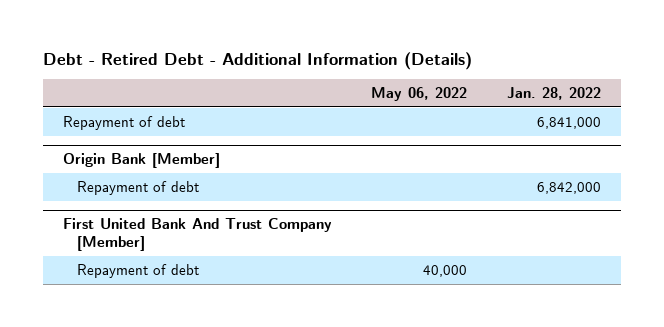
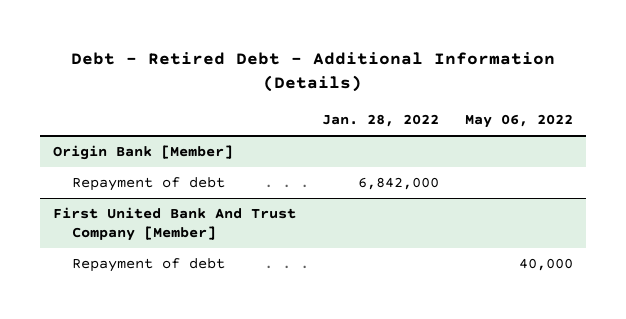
- | May 06, 2022 | Jan. 28, 2022
+ | Jan. 28, 2022 | May 06, 2022
- Repayment of debt | | 6,841,000

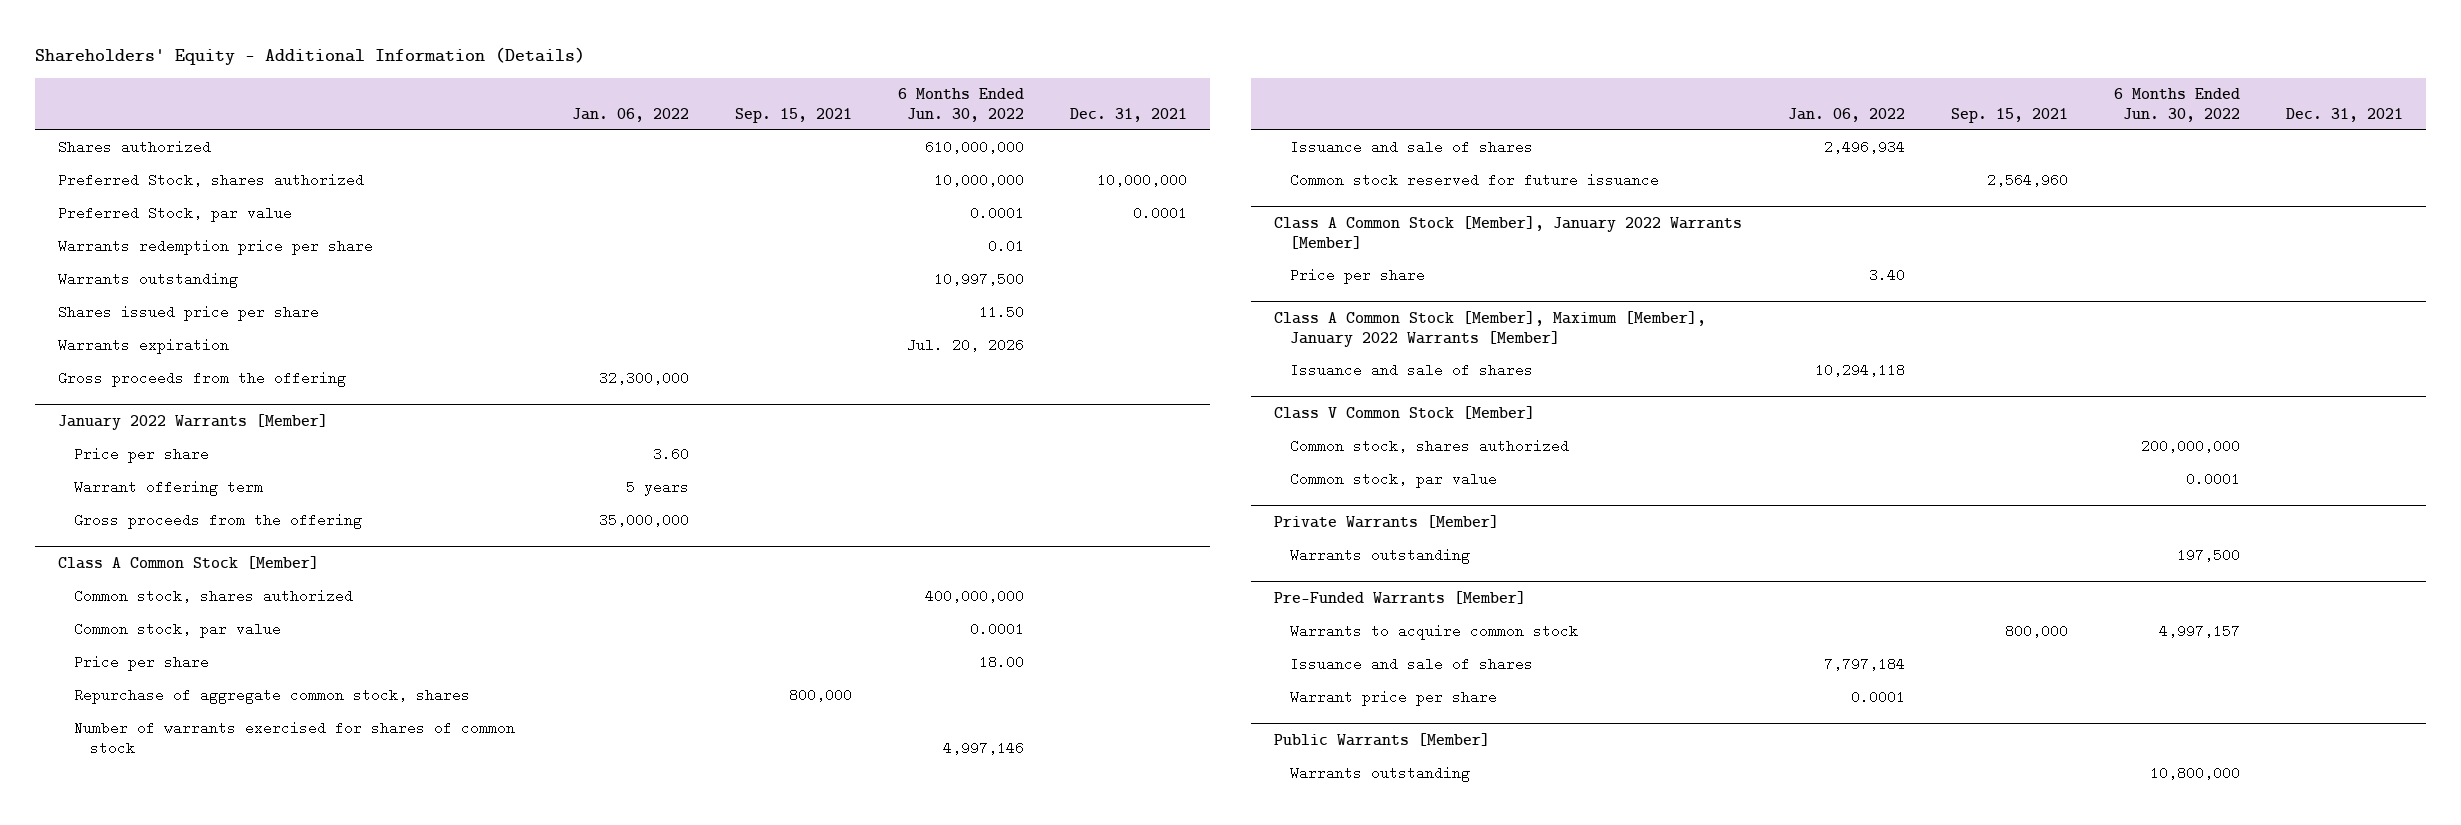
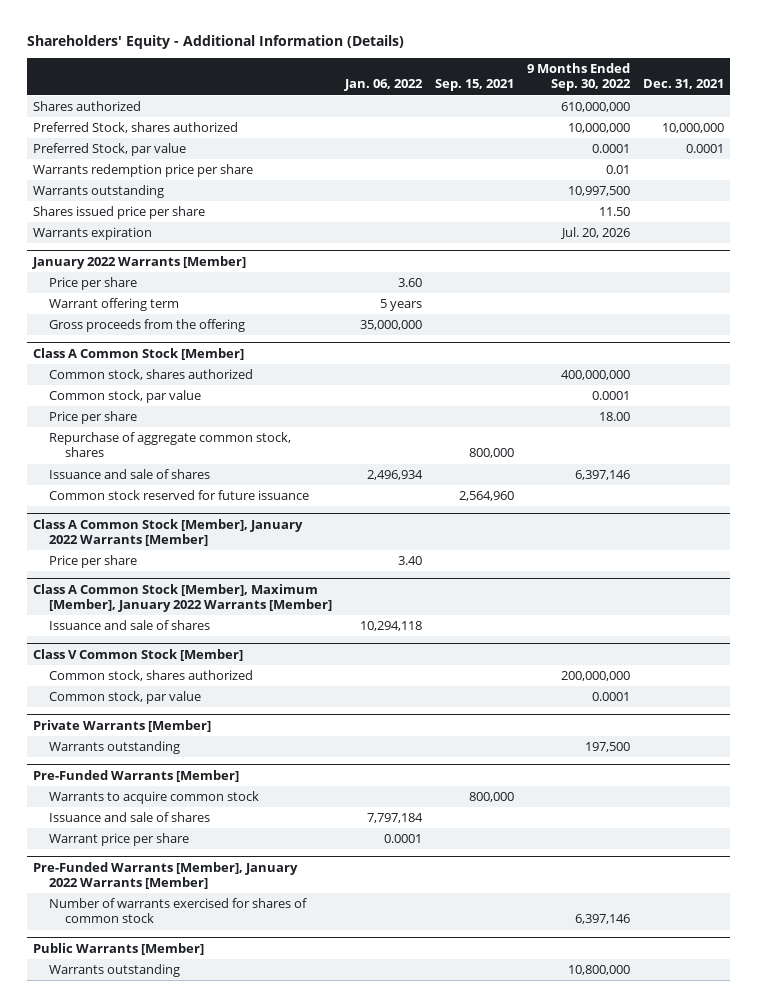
- | Jan. 06, 2022 | Sep. 15, 2021 | 6 Months Ended Jun. 30, 2022 | Dec. 31, 2021
+ | Jan. 06, 2022 | Sep. 15, 2021 | 9 Months Ended Sep. 30, 2022 | Dec. 31, 2021
- Gross proceeds from the offering | 32,300,000 | | |
@ Class A Common Stock [Member]
- Number of warrants exercised for shares of common stock | | | 4,997,146 |
+ Pre-Funded Warrants [Member], January 2022 Warrants [Member]
+ Number of warrants exercised for shares of common stock | | | 6,397,146 |

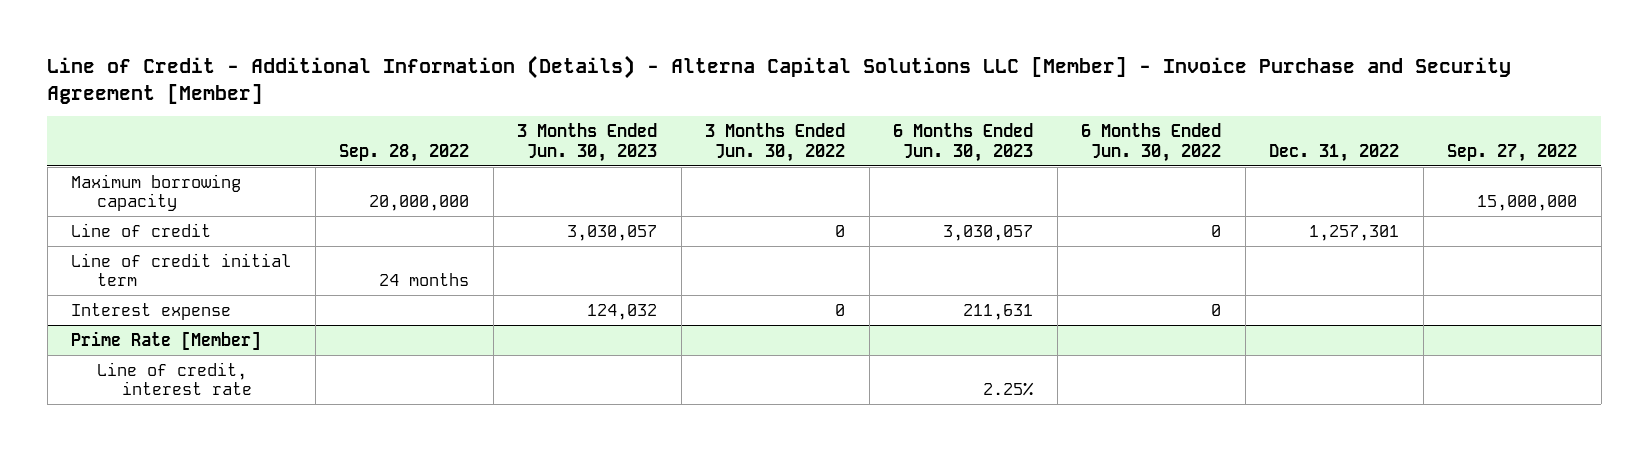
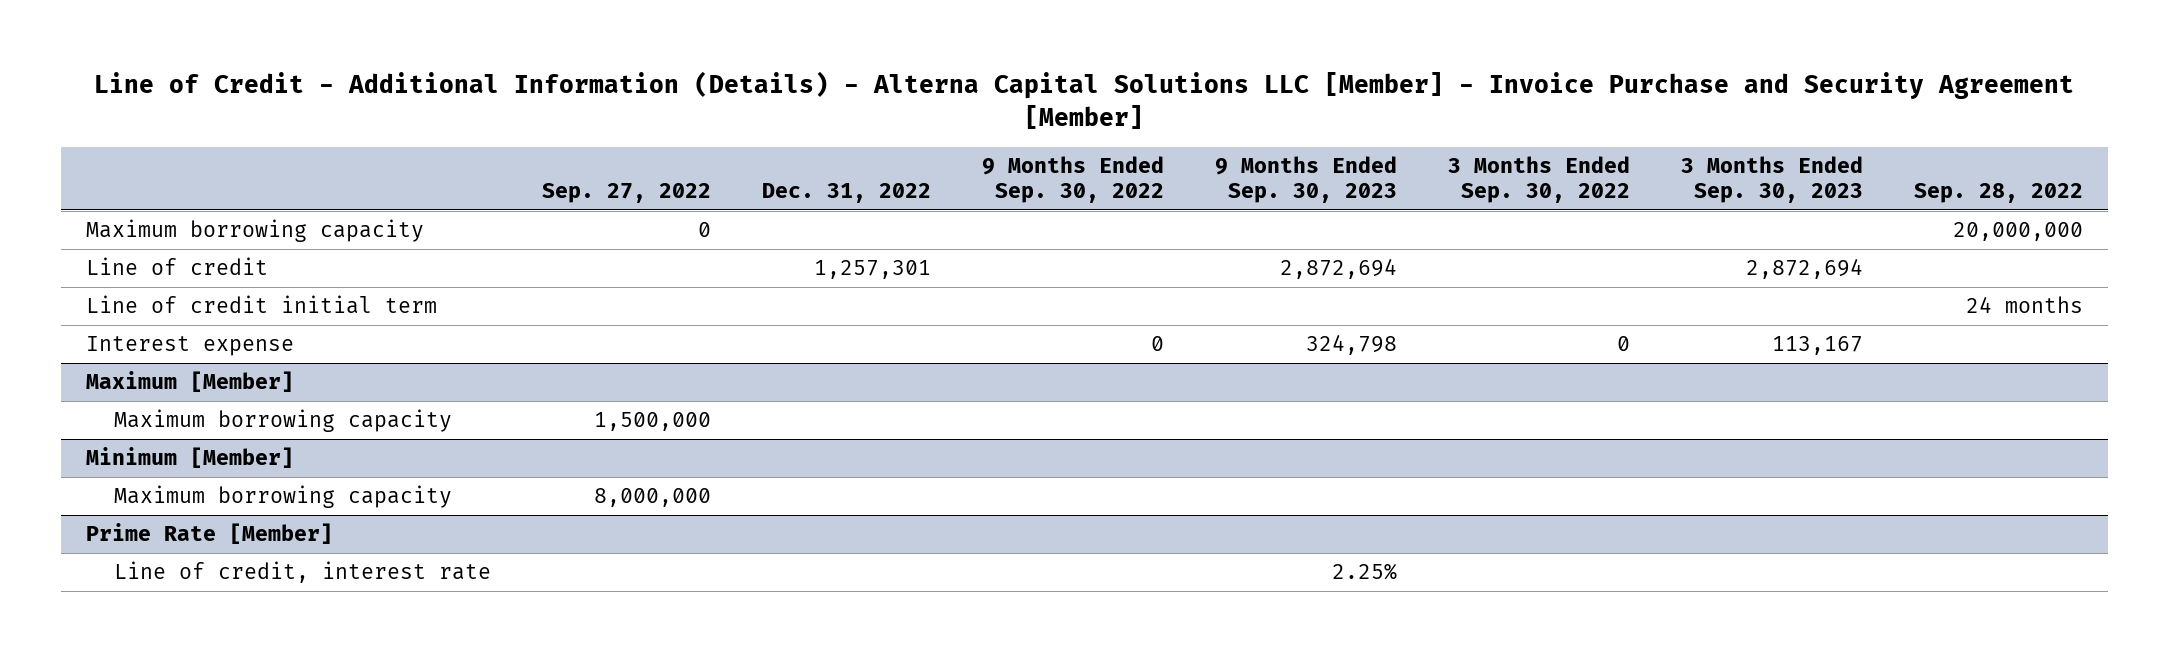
- | Sep. 28, 2022 | 3 Months Ended Jun. 30, 2023 | 3 Months Ended Jun. 30, 2022 | 6 Months Ended Jun. 30, 2023 | 6 Months Ended Jun. 30, 2022 | Dec. 31, 2022 | Sep. 27, 2022
+ | Sep. 27, 2022 | Dec. 31, 2022 | 9 Months Ended Sep. 30, 2022 | 9 Months Ended Sep. 30, 2023 | 3 Months Ended Sep. 30, 2022 | 3 Months Ended Sep. 30, 2023 | Sep. 28, 2022
- Maximum borrowing capacity | 20,000,000 | | | | | | 15,000,000
+ Maximum borrowing capacity | 0 | | | | | | 20,000,000
+ Maximum [Member]
+ Maximum borrowing capacity | 1,500,000 | | | | | |
+ Minimum [Member]
+ Maximum borrowing capacity | 8,000,000 | | | | | |

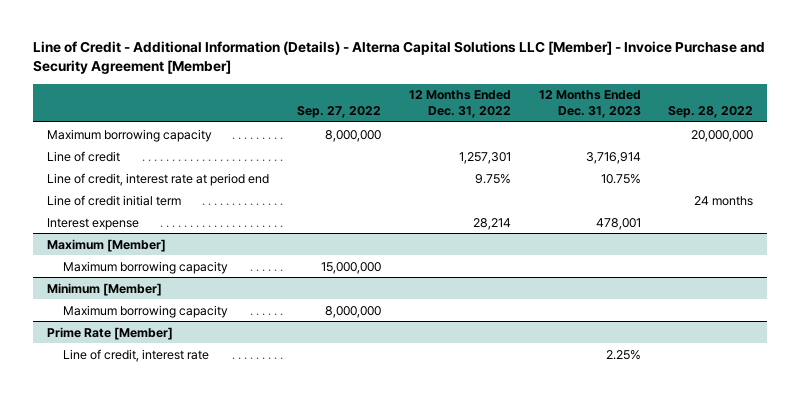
- | Sep. 27, 2022 | Dec. 31, 2022 | 9 Months Ended Sep. 30, 2022 | 9 Months Ended Sep. 30, 2023 | 3 Months Ended Sep. 30, 2022 | 3 Months Ended Sep. 30, 2023 | Sep. 28, 2022
+ | Sep. 27, 2022 | 12 Months Ended Dec. 31, 2022 | 12 Months Ended Dec. 31, 2023 | Sep. 28, 2022
- Maximum borrowing capacity | 0 | | | | | | 20,000,000
+ Maximum borrowing capacity | 8,000,000 | | | 20,000,000
+ Line of credit, interest rate at period end | | 9.75% | 10.75% |
@ Maximum [Member]
- Maximum borrowing capacity | 1,500,000 | | | | | |
+ Maximum borrowing capacity | 15,000,000 | | |

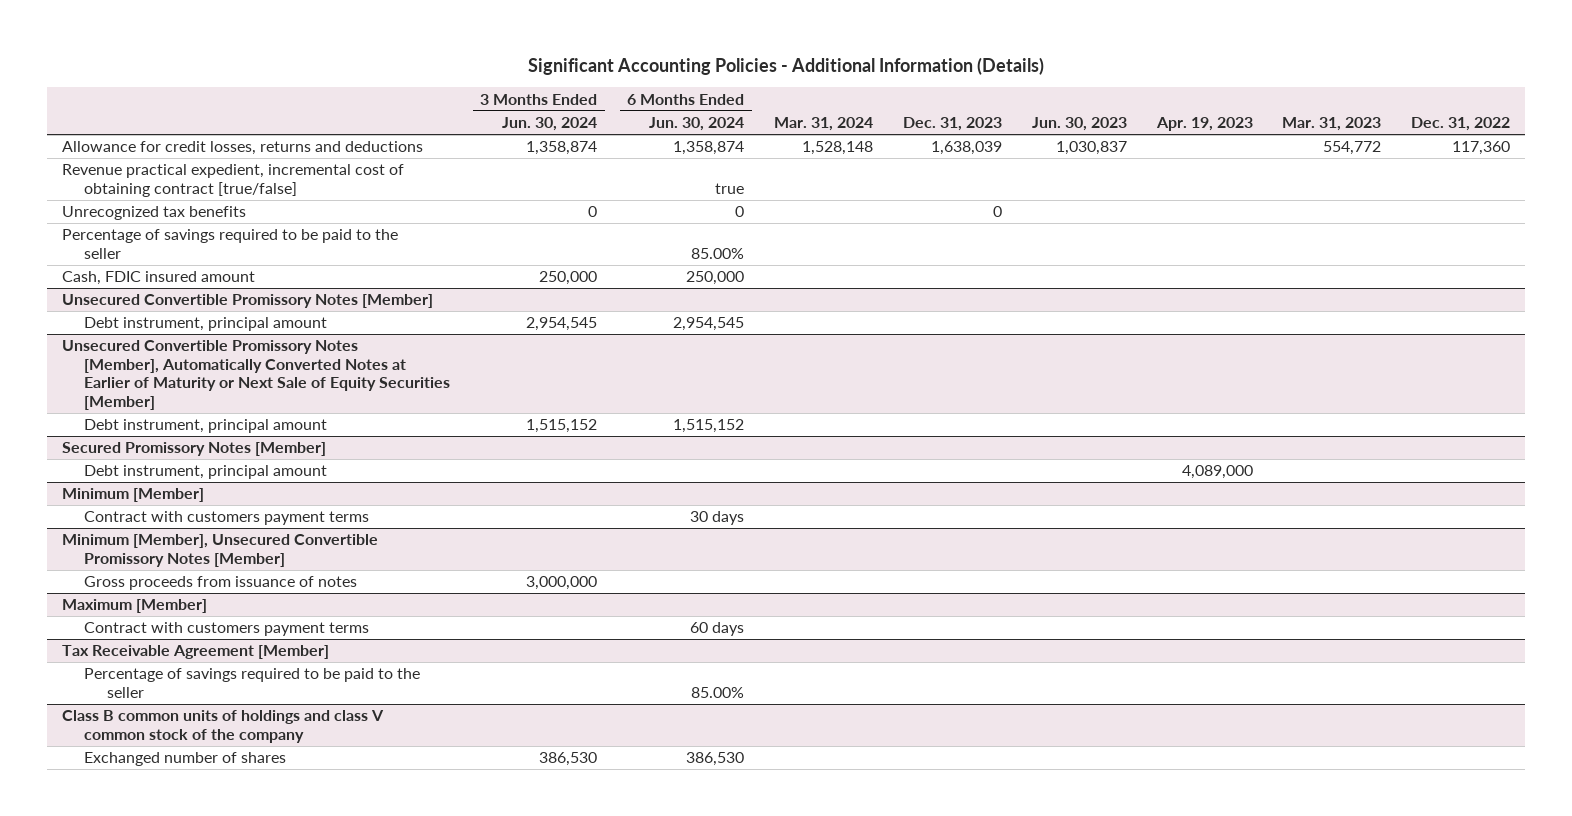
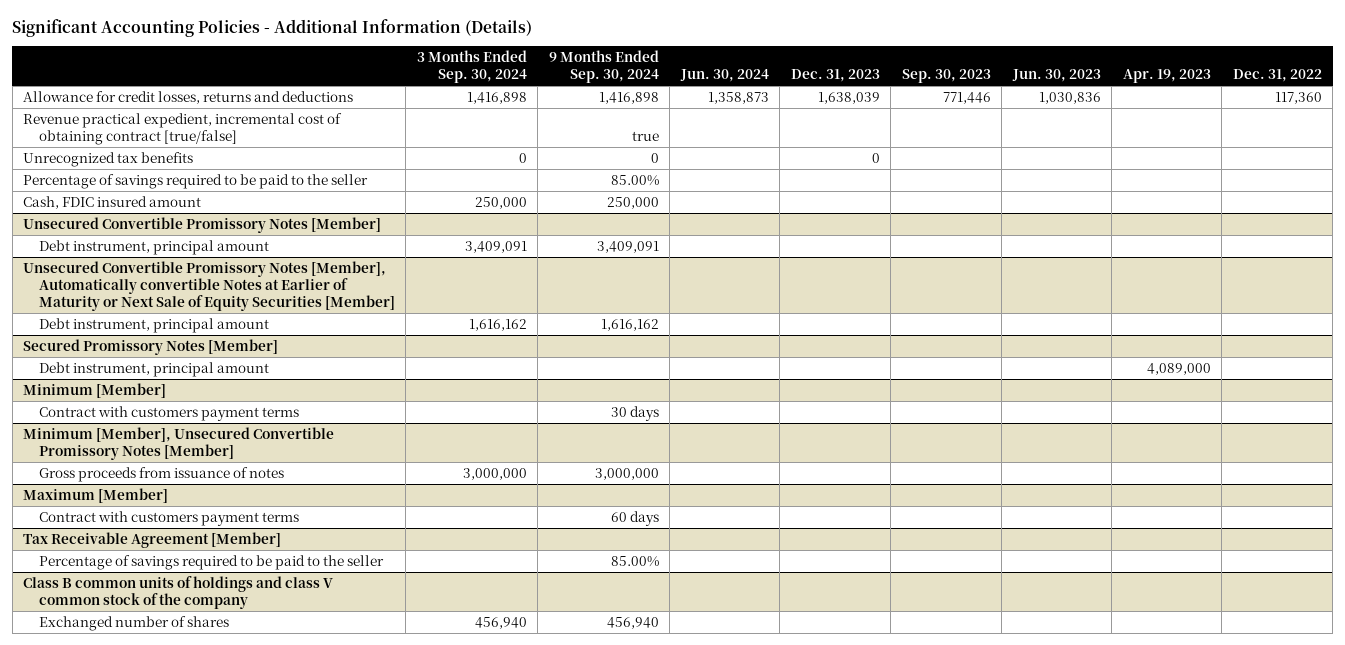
- | 3 Months Ended Jun. 30, 2024 | 6 Months Ended Jun. 30, 2024 | Mar. 31, 2024 | Dec. 31, 2023 | Jun. 30, 2023 | Apr. 19, 2023 | Mar. 31, 2023 | Dec. 31, 2022
+ | 3 Months Ended Sep. 30, 2024 | 9 Months Ended Sep. 30, 2024 | Jun. 30, 2024 | Dec. 31, 2023 | Sep. 30, 2023 | Jun. 30, 2023 | Apr. 19, 2023 | Dec. 31, 2022
- Allowance for credit losses, returns and deductions | 1,358,874 | 1,358,874 | 1,528,148 | 1,638,039 | 1,030,837 | | 554,772 | 117,360
+ Allowance for credit losses, returns and deductions | 1,416,898 | 1,416,898 | 1,358,873 | 1,638,039 | 771,446 | 1,030,836 | | 117,360
- Unsecured Convertible Promissory Notes [Member], Automatically Converted Notes at Earlier of Maturity or Next Sale of Equity Securities [Member]
+ Unsecured Convertible Promissory Notes [Member], Automatically convertible Notes at Earlier of Maturity or Next Sale of Equity Securities [Member]

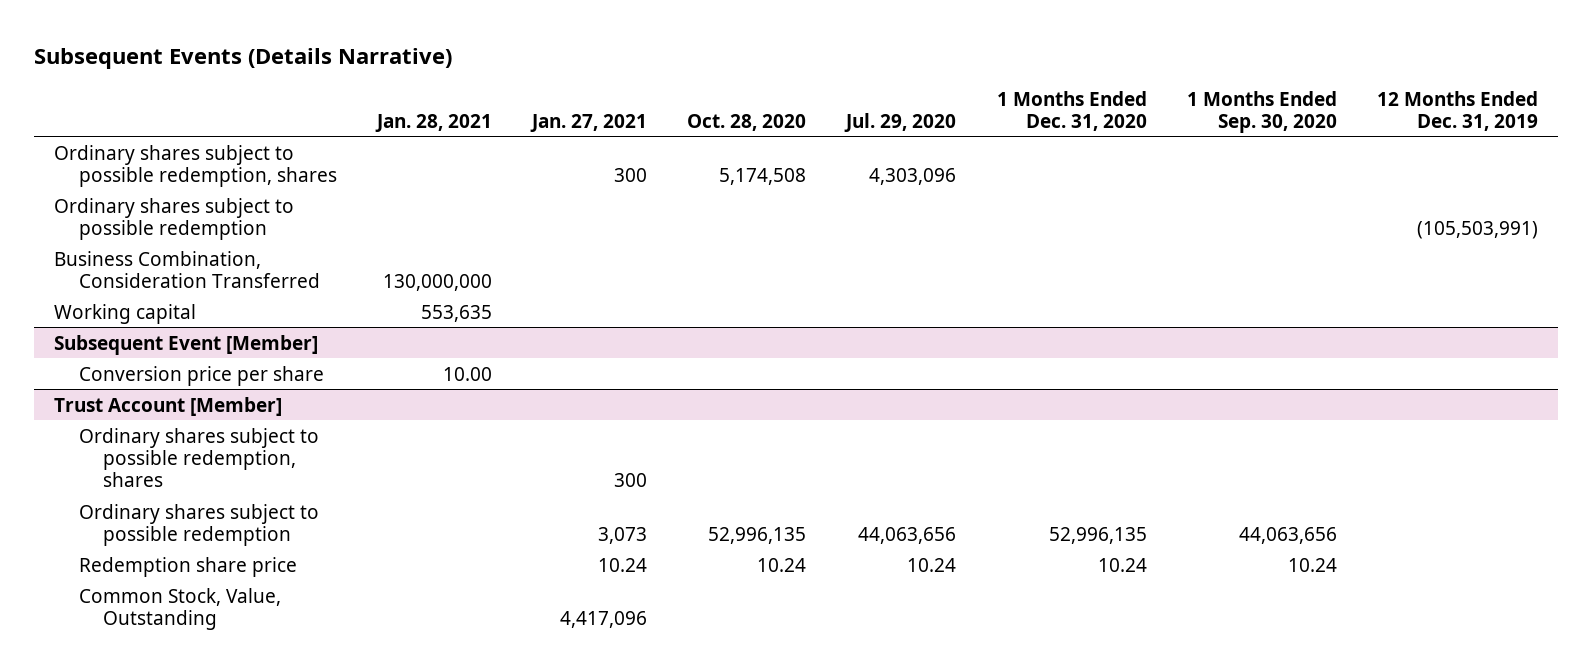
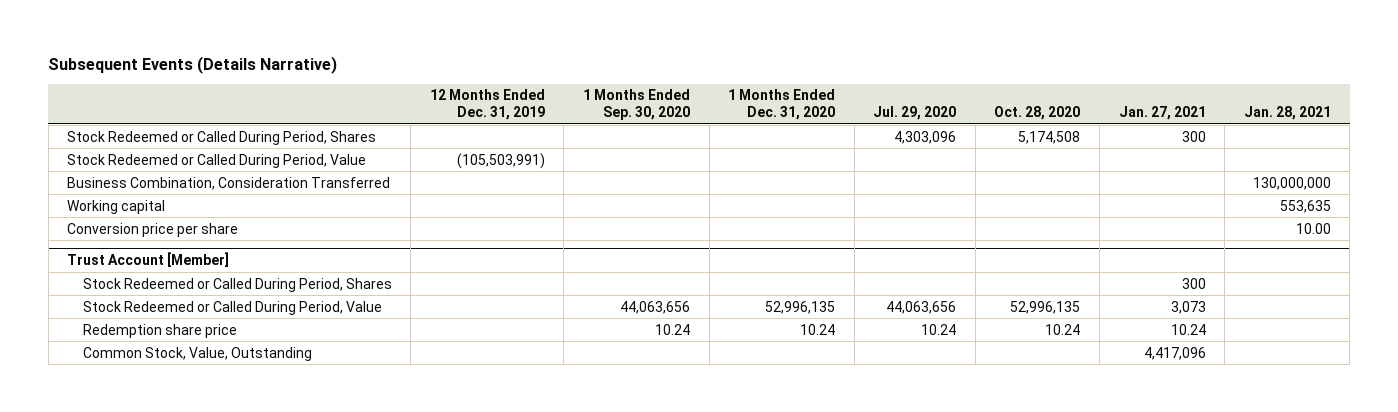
- | Jan. 28, 2021 | Jan. 27, 2021 | Oct. 28, 2020 | Jul. 29, 2020 | 1 Months Ended Dec. 31, 2020 | 1 Months Ended Sep. 30, 2020 | 12 Months Ended Dec. 31, 2019
+ | 12 Months Ended Dec. 31, 2019 | 1 Months Ended Sep. 30, 2020 | 1 Months Ended Dec. 31, 2020 | Jul. 29, 2020 | Oct. 28, 2020 | Jan. 27, 2021 | Jan. 28, 2021
- Ordinary shares subject to possible redemption, shares | | 300 | 5,174,508 | 4,303,096 | | |
- Ordinary shares subject to possible redemption | | | | | | | (105,503,991)
+ Stock Redeemed or Called During Period, Shares | | | | 4,303,096 | 5,174,508 | 300 |
+ Stock Redeemed or Called During Period, Value | (105,503,991) | | | | | |
- Subsequent Event [Member]
- Conversion price per share | 10.00 | | | | | |
+ Conversion price per share | | | | | | | 10.00
@ Trust Account [Member]
- Ordinary shares subject to possible redemption, shares | | 300 | | | | |
- Ordinary shares subject to possible redemption | | 3,073 | 52,996,135 | 44,063,656 | 52,996,135 | 44,063,656 |
+ Stock Redeemed or Called During Period, Shares | | | | | | 300 |
+ Stock Redeemed or Called During Period, Value | | 44,063,656 | 52,996,135 | 44,063,656 | 52,996,135 | 3,073 |

